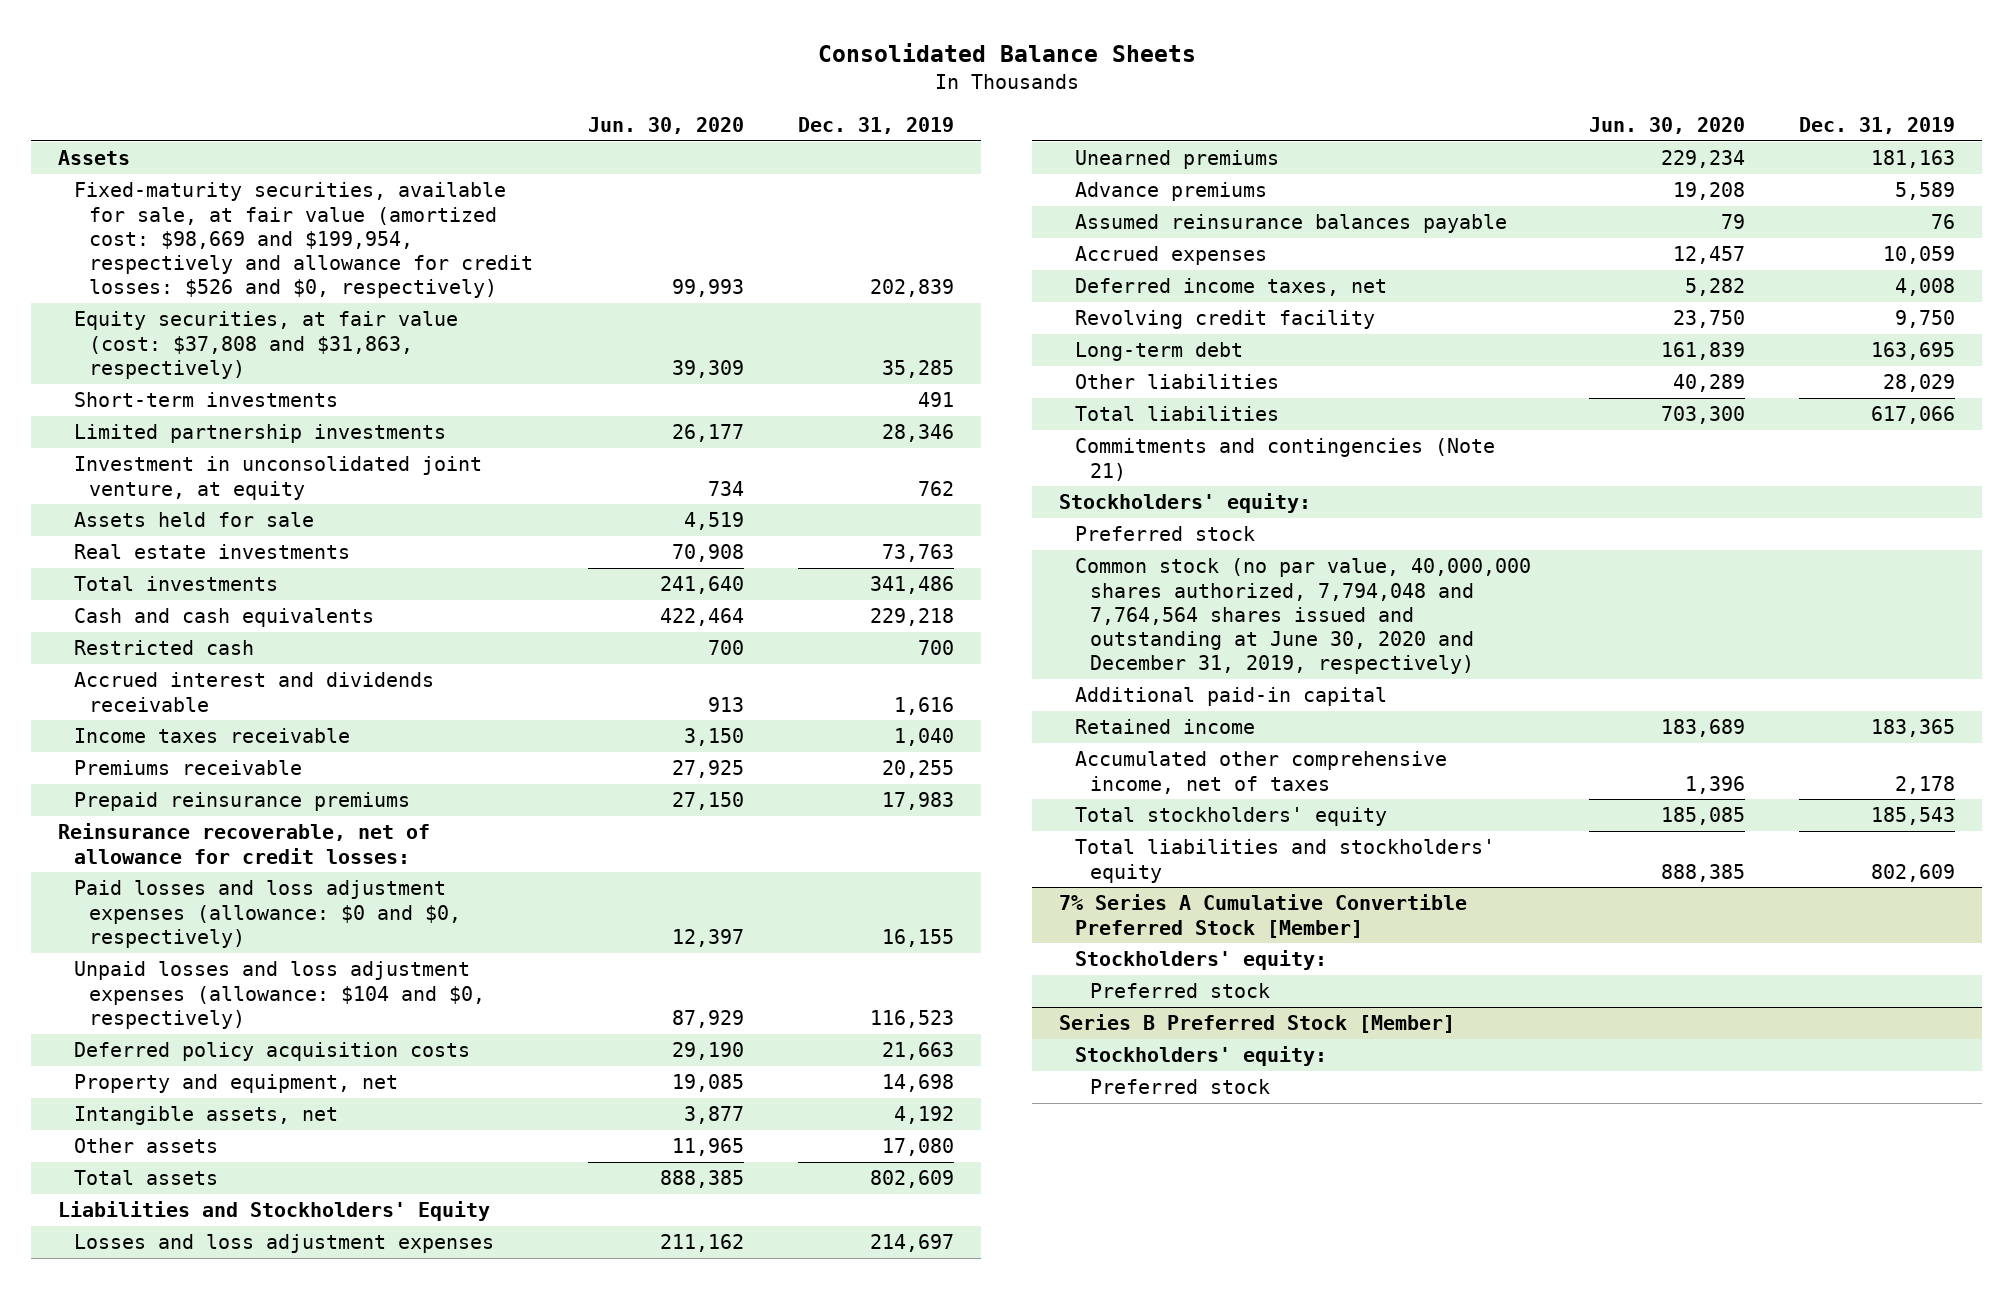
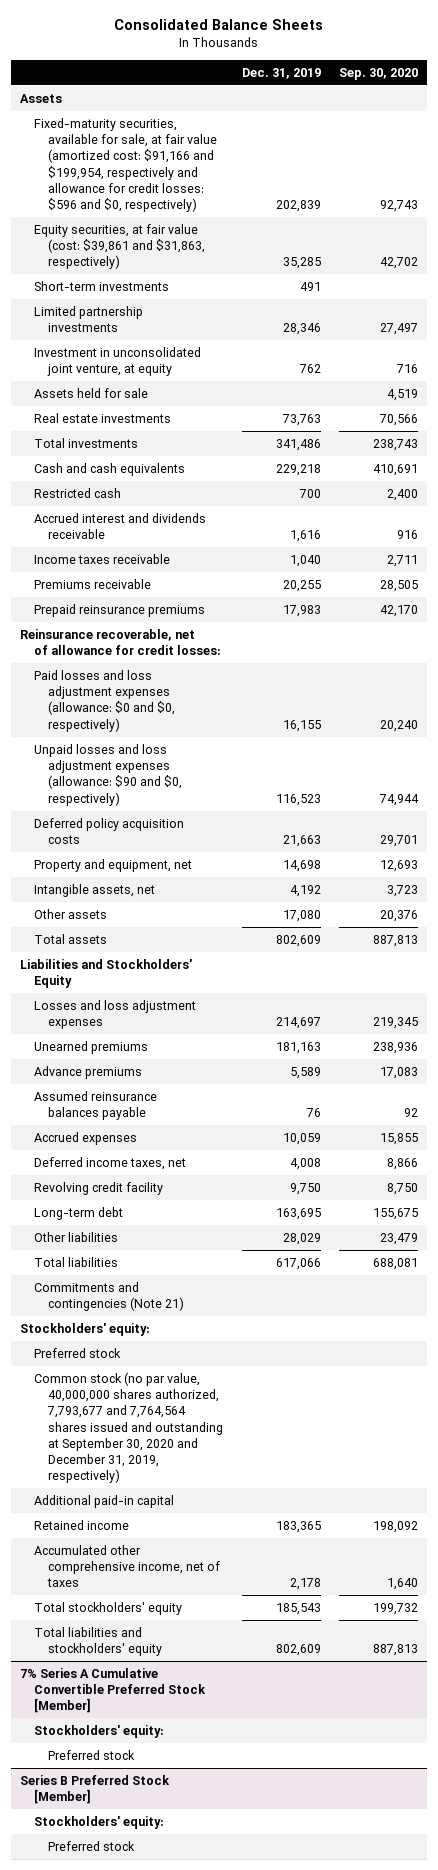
- | Jun. 30, 2020 | Dec. 31, 2019
+ | Dec. 31, 2019 | Sep. 30, 2020
- Fixed-maturity securities, available for sale, at fair value (amortized cost: $98,669 and $199,954, respectively and allowance for credit losses: $526 and $0, respectively) | 99,993 | 202,839
- Equity securities, at fair value (cost: $37,808 and $31,863, respectively) | 39,309 | 35,285
+ Fixed-maturity securities, available for sale, at fair value (amortized cost: $91,166 and $199,954, respectively and allowance for credit losses: $596 and $0, respectively) | 202,839 | 92,743
+ Equity securities, at fair value (cost: $39,861 and $31,863, respectively) | 35,285 | 42,702
- Unpaid losses and loss adjustment expenses (allowance: $104 and $0, respectively) | 87,929 | 116,523
+ Unpaid losses and loss adjustment expenses (allowance: $90 and $0, respectively) | 116,523 | 74,944
- Common stock (no par value, 40,000,000 shares authorized, 7,794,048 and 7,764,564 shares issued and outstanding at June 30, 2020 and December 31, 2019, respectively)
+ Common stock (no par value, 40,000,000 shares authorized, 7,793,677 and 7,764,564 shares issued and outstanding at September 30, 2020 and December 31, 2019, respectively)

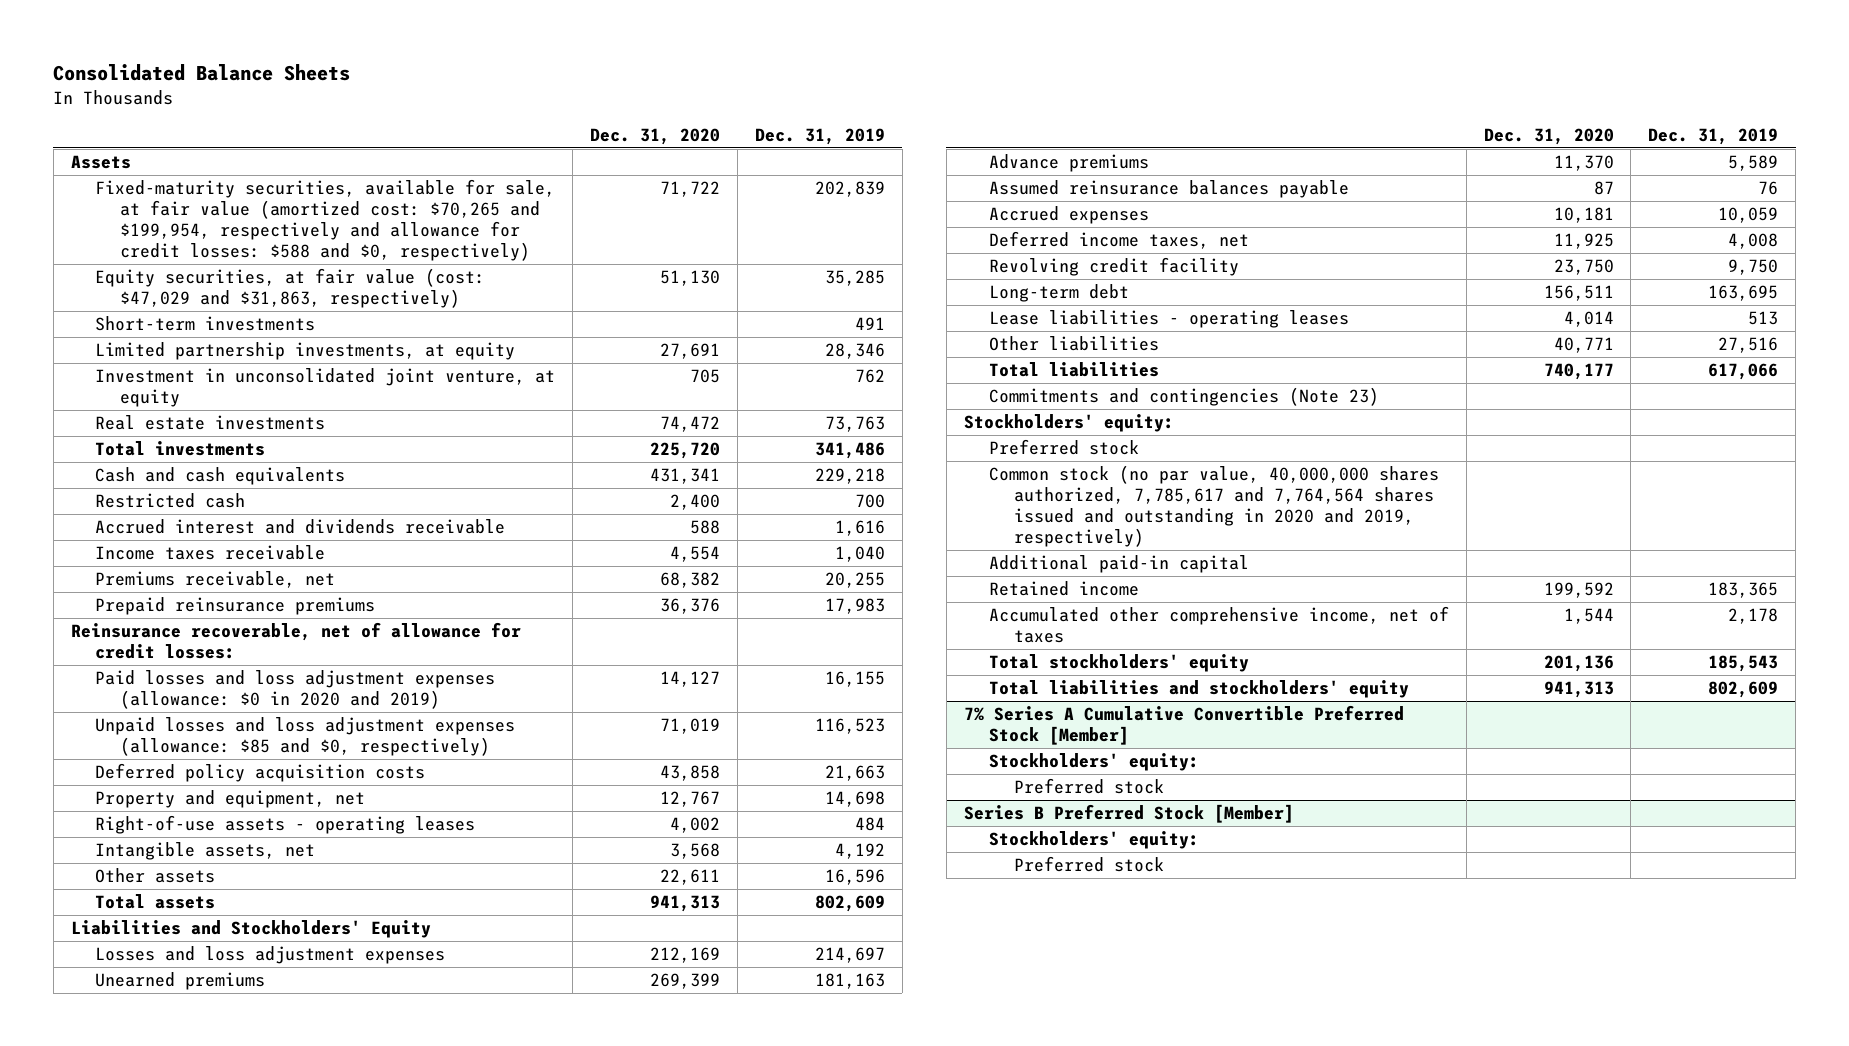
- | Dec. 31, 2019 | Sep. 30, 2020
+ | Dec. 31, 2020 | Dec. 31, 2019
- Fixed-maturity securities, available for sale, at fair value (amortized cost: $91,166 and $199,954, respectively and allowance for credit losses: $596 and $0, respectively) | 202,839 | 92,743
- Equity securities, at fair value (cost: $39,861 and $31,863, respectively) | 35,285 | 42,702
+ Fixed-maturity securities, available for sale, at fair value (amortized cost: $70,265 and $199,954, respectively and allowance for credit losses: $588 and $0, respectively) | 71,722 | 202,839
+ Equity securities, at fair value (cost: $47,029 and $31,863, respectively) | 51,130 | 35,285
- Limited partnership investments | 28,346 | 27,497
+ Limited partnership investments, at equity | 27,691 | 28,346
- Assets held for sale | | 4,519
- Premiums receivable | 20,255 | 28,505
+ Premiums receivable, net | 68,382 | 20,255
- Paid losses and loss adjustment expenses (allowance: $0 and $0, respectively) | 16,155 | 20,240
- Unpaid losses and loss adjustment expenses (allowance: $90 and $0, respectively) | 116,523 | 74,944
+ Paid losses and loss adjustment expenses (allowance: $0 in 2020 and 2019) | 14,127 | 16,155
+ Unpaid losses and loss adjustment expenses (allowance: $85 and $0, respectively) | 71,019 | 116,523
+ Right-of-use assets - operating leases | 4,002 | 484
- Other assets | 17,080 | 20,376
+ Other assets | 22,611 | 16,596
- Other liabilities | 28,029 | 23,479
+ Lease liabilities - operating leases | 4,014 | 513
+ Other liabilities | 40,771 | 27,516
- Commitments and contingencies (Note 21)
+ Commitments and contingencies (Note 23)
- Common stock (no par value, 40,000,000 shares authorized, 7,793,677 and 7,764,564 shares issued and outstanding at September 30, 2020 and December 31, 2019, respectively)
+ Common stock (no par value, 40,000,000 shares authorized, 7,785,617 and 7,764,564 shares issued and outstanding in 2020 and 2019, respectively)

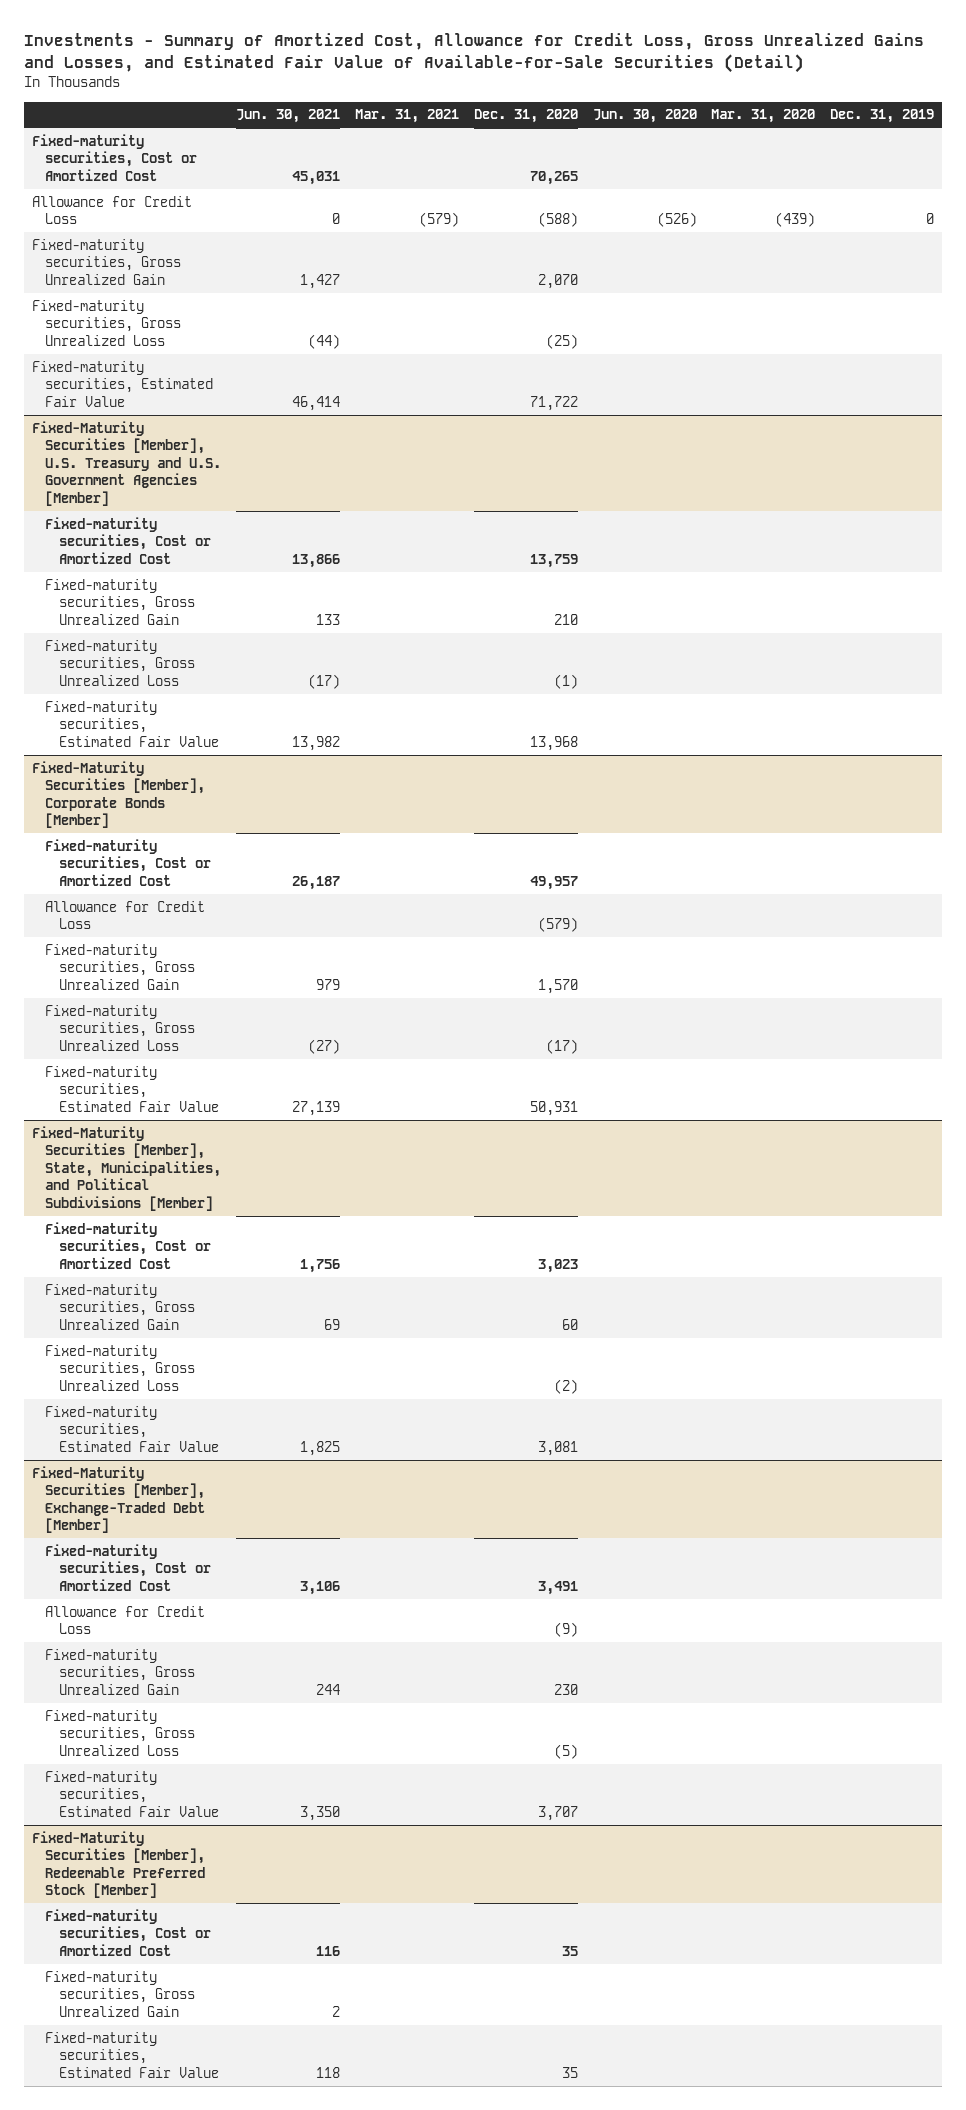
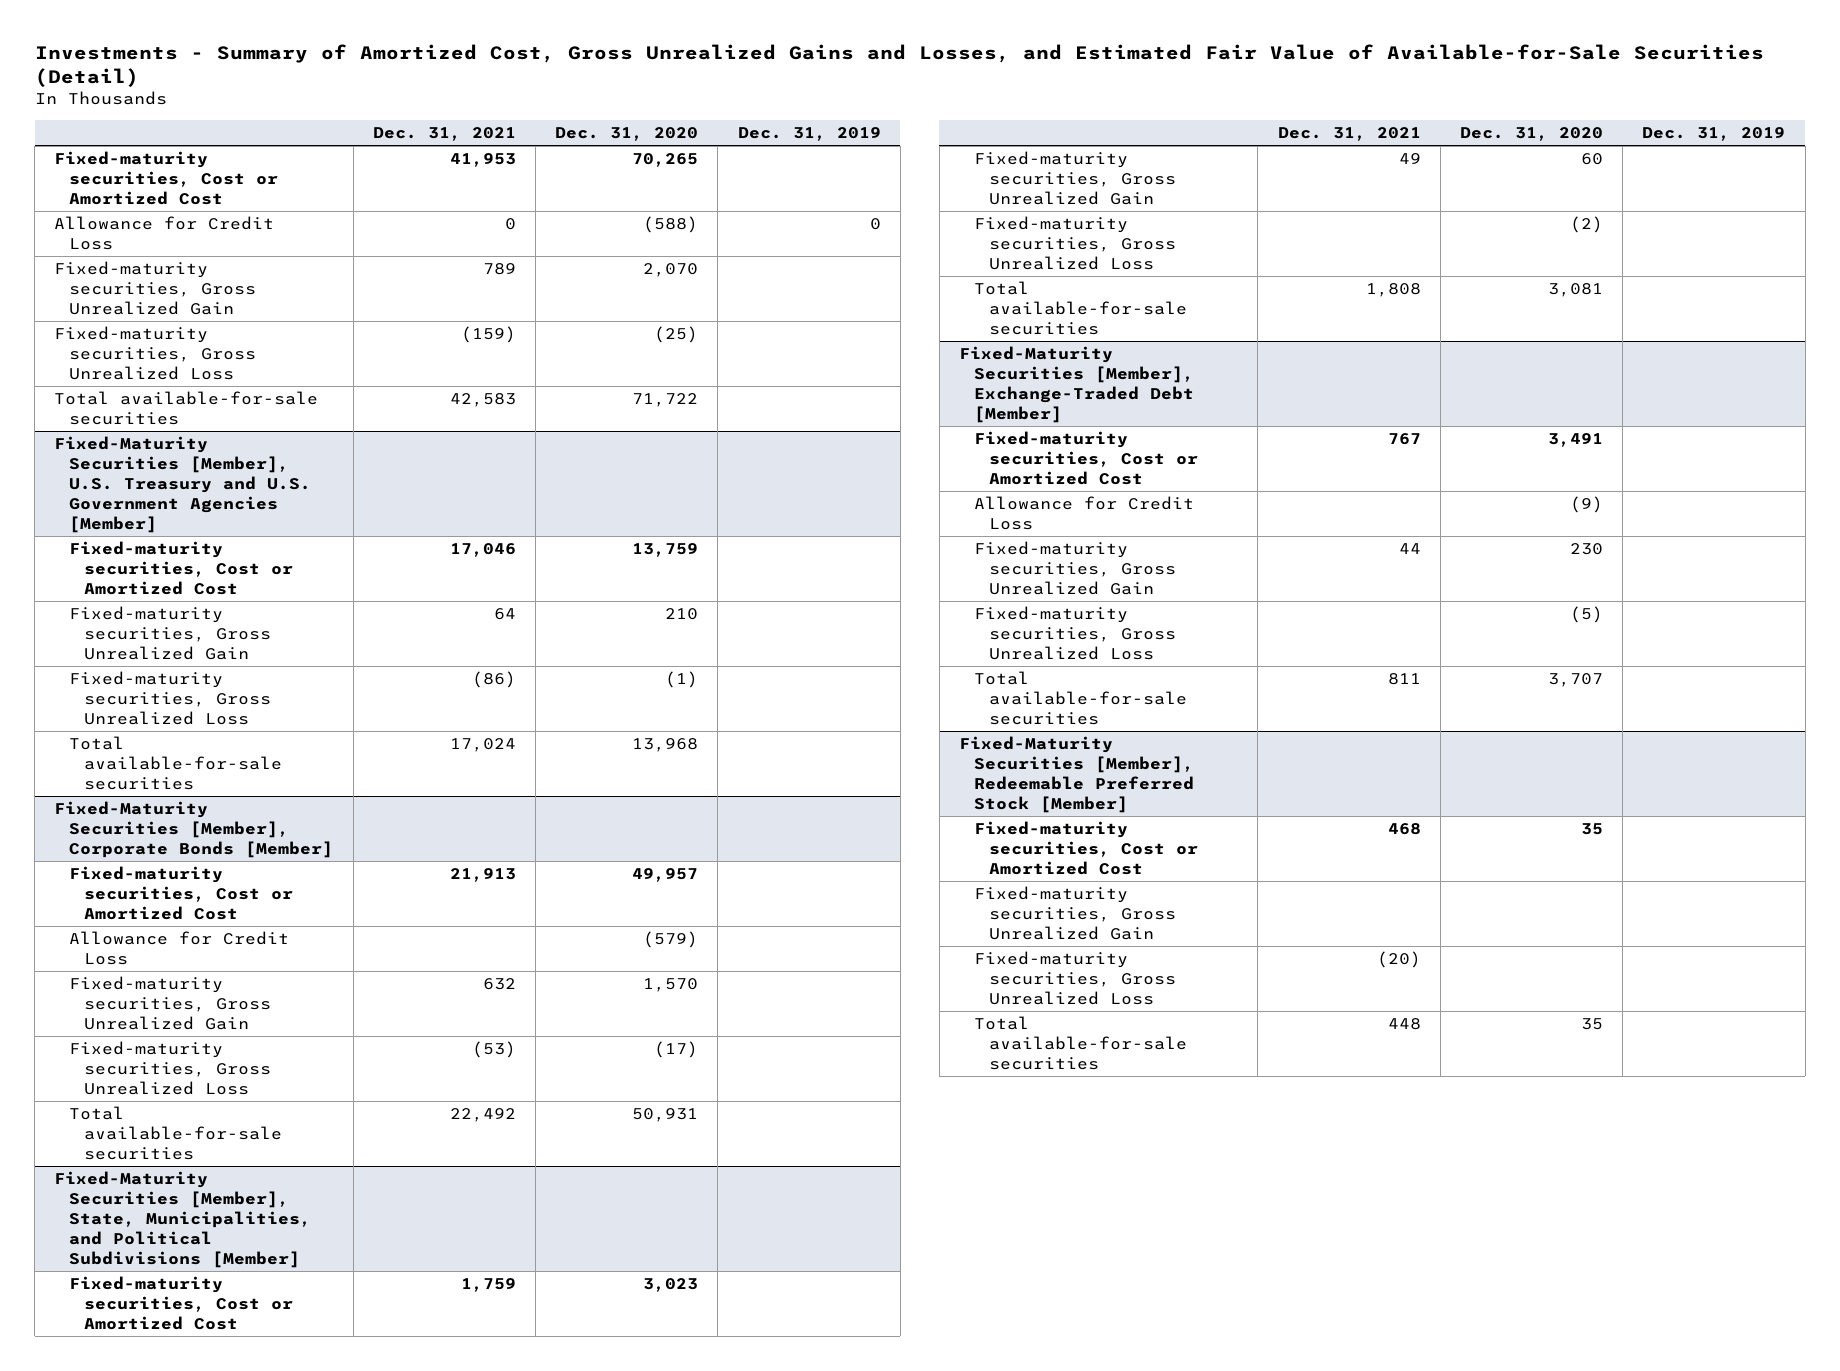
- Investments - Summary of Amortized Cost, Allowance for Credit Loss, Gross Unrealized Gains and Losses, and Estimated Fair Value of Available-for-Sale Securities (Detail)
+ Investments - Summary of Amortized Cost, Gross Unrealized Gains and Losses, and Estimated Fair Value of Available-for-Sale Securities (Detail)
- | Jun. 30, 2021 | Mar. 31, 2021 | Dec. 31, 2020 | Jun. 30, 2020 | Mar. 31, 2020 | Dec. 31, 2019
+ | Dec. 31, 2021 | Dec. 31, 2020 | Dec. 31, 2019
- Fixed-maturity securities, Estimated Fair Value | 46,414 | | 71,722 | | |
+ Total available-for-sale securities | 42,583 | 71,722 |
@ Fixed-Maturity Securities [Member], U.S. Treasury and U.S. Government Agencies [Member]
- Fixed-maturity securities, Estimated Fair Value | 13,982 | | 13,968 | | |
+ Total available-for-sale securities | 17,024 | 13,968 |
@ Fixed-Maturity Securities [Member], Corporate Bonds [Member]
- Fixed-maturity securities, Estimated Fair Value | 27,139 | | 50,931 | | |
+ Total available-for-sale securities | 22,492 | 50,931 |
@ Fixed-Maturity Securities [Member], State, Municipalities, and Political Subdivisions [Member]
- Fixed-maturity securities, Estimated Fair Value | 1,825 | | 3,081 | | |
+ Total available-for-sale securities | 1,808 | 3,081 |
@ Fixed-Maturity Securities [Member], Exchange-Traded Debt [Member]
- Fixed-maturity securities, Estimated Fair Value | 3,350 | | 3,707 | | |
+ Total available-for-sale securities | 811 | 3,707 |
@ Fixed-Maturity Securities [Member], Redeemable Preferred Stock [Member]
- Fixed-maturity securities, Estimated Fair Value | 118 | | 35 | | |
+ Fixed-maturity securities, Gross Unrealized Loss | (20) | |
+ Total available-for-sale securities | 448 | 35 |

